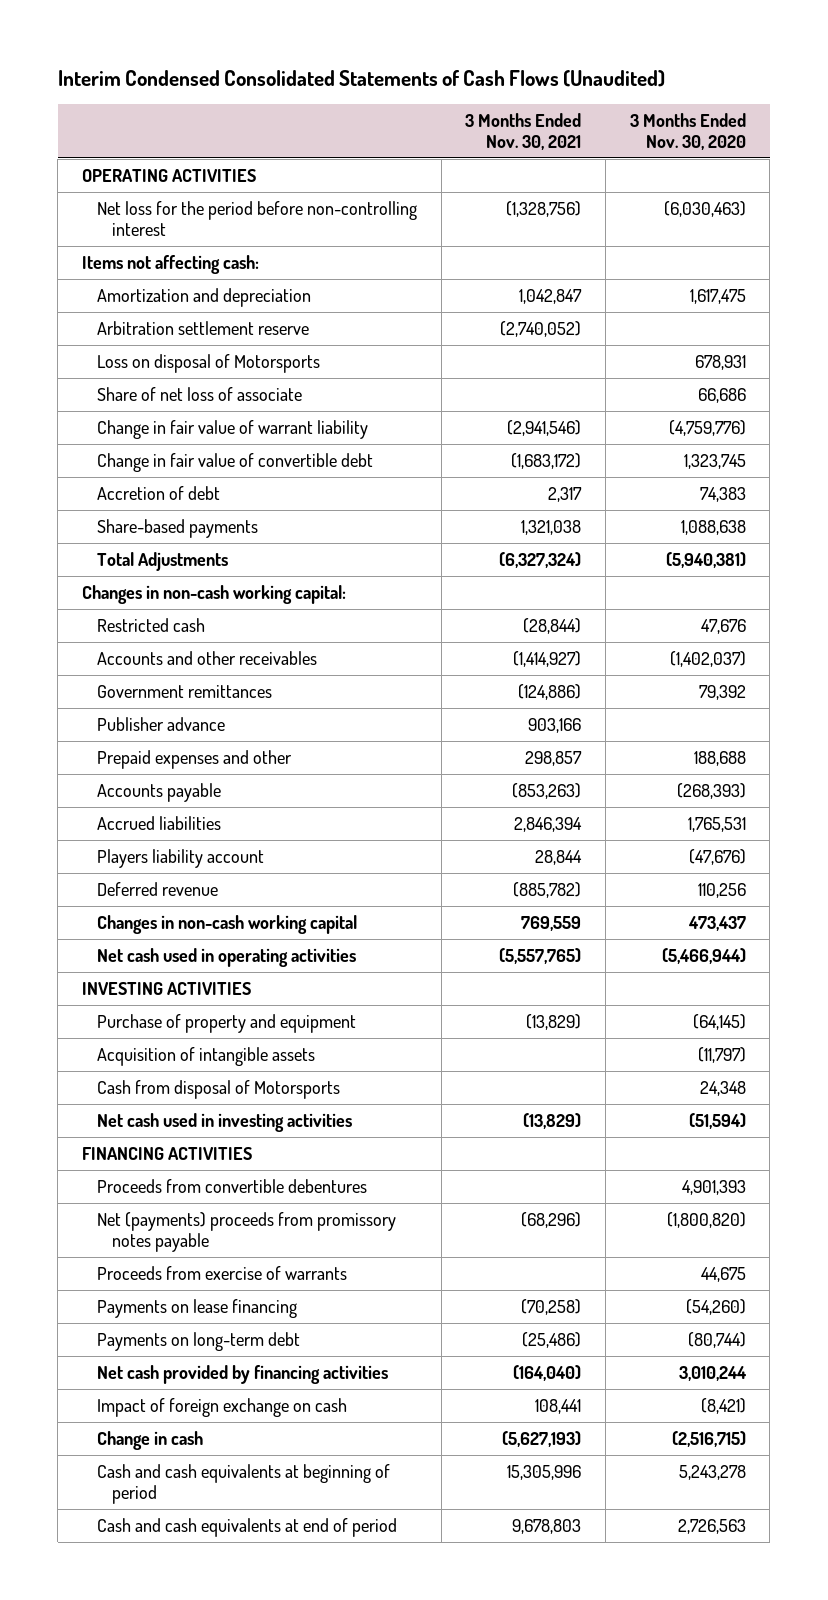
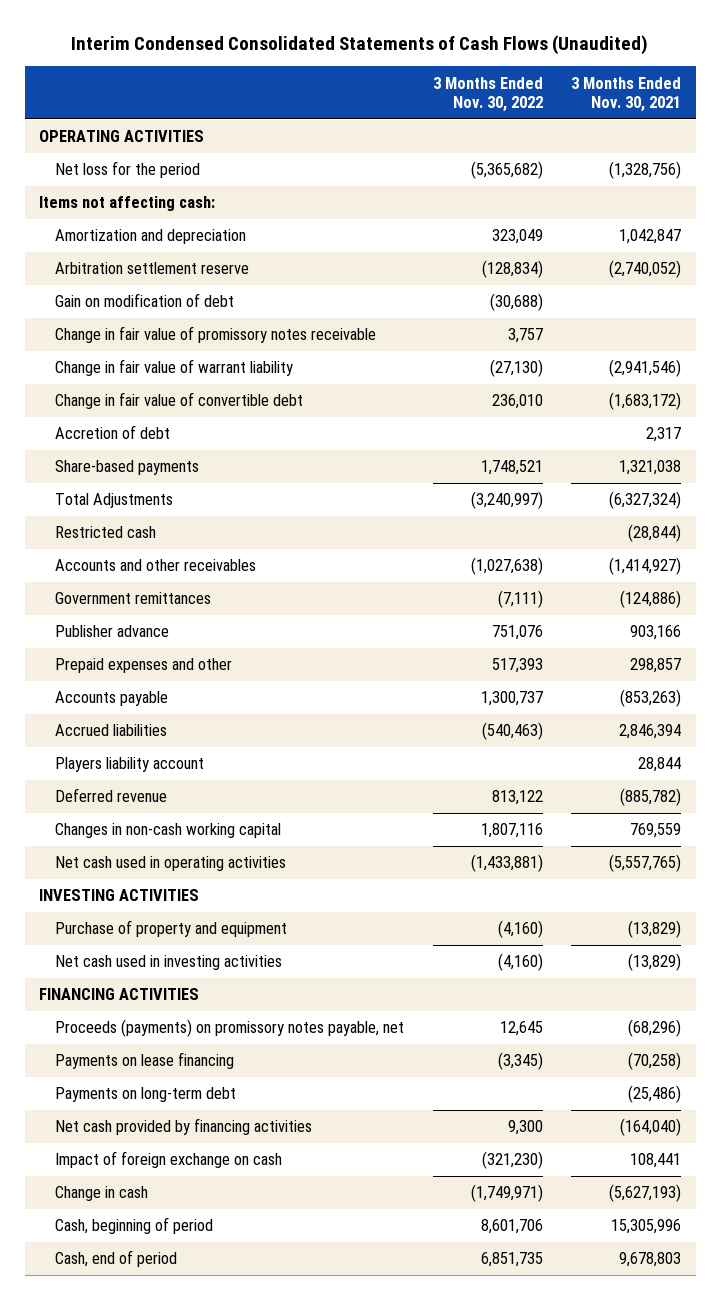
- | 3 Months Ended Nov. 30, 2021 | 3 Months Ended Nov. 30, 2020
+ | 3 Months Ended Nov. 30, 2022 | 3 Months Ended Nov. 30, 2021
- Net loss for the period before non-controlling interest | (1,328,756) | (6,030,463)
+ Net loss for the period | (5,365,682) | (1,328,756)
- Loss on disposal of Motorsports | | 678,931
- Share of net loss of associate | | 66,686
+ Gain on modification of debt | (30,688) |
+ Change in fair value of promissory notes receivable | 3,757 |
- Changes in non-cash working capital:
- Acquisition of intangible assets | | (11,797)
- Cash from disposal of Motorsports | | 24,348
- Proceeds from convertible debentures | | 4,901,393
- Net (payments) proceeds from promissory notes payable | (68,296) | (1,800,820)
- Proceeds from exercise of warrants | | 44,675
+ Proceeds (payments) on promissory notes payable, net | 12,645 | (68,296)
- Cash and cash equivalents at beginning of period | 15,305,996 | 5,243,278
- Cash and cash equivalents at end of period | 9,678,803 | 2,726,563
+ Cash, beginning of period | 8,601,706 | 15,305,996
+ Cash, end of period | 6,851,735 | 9,678,803

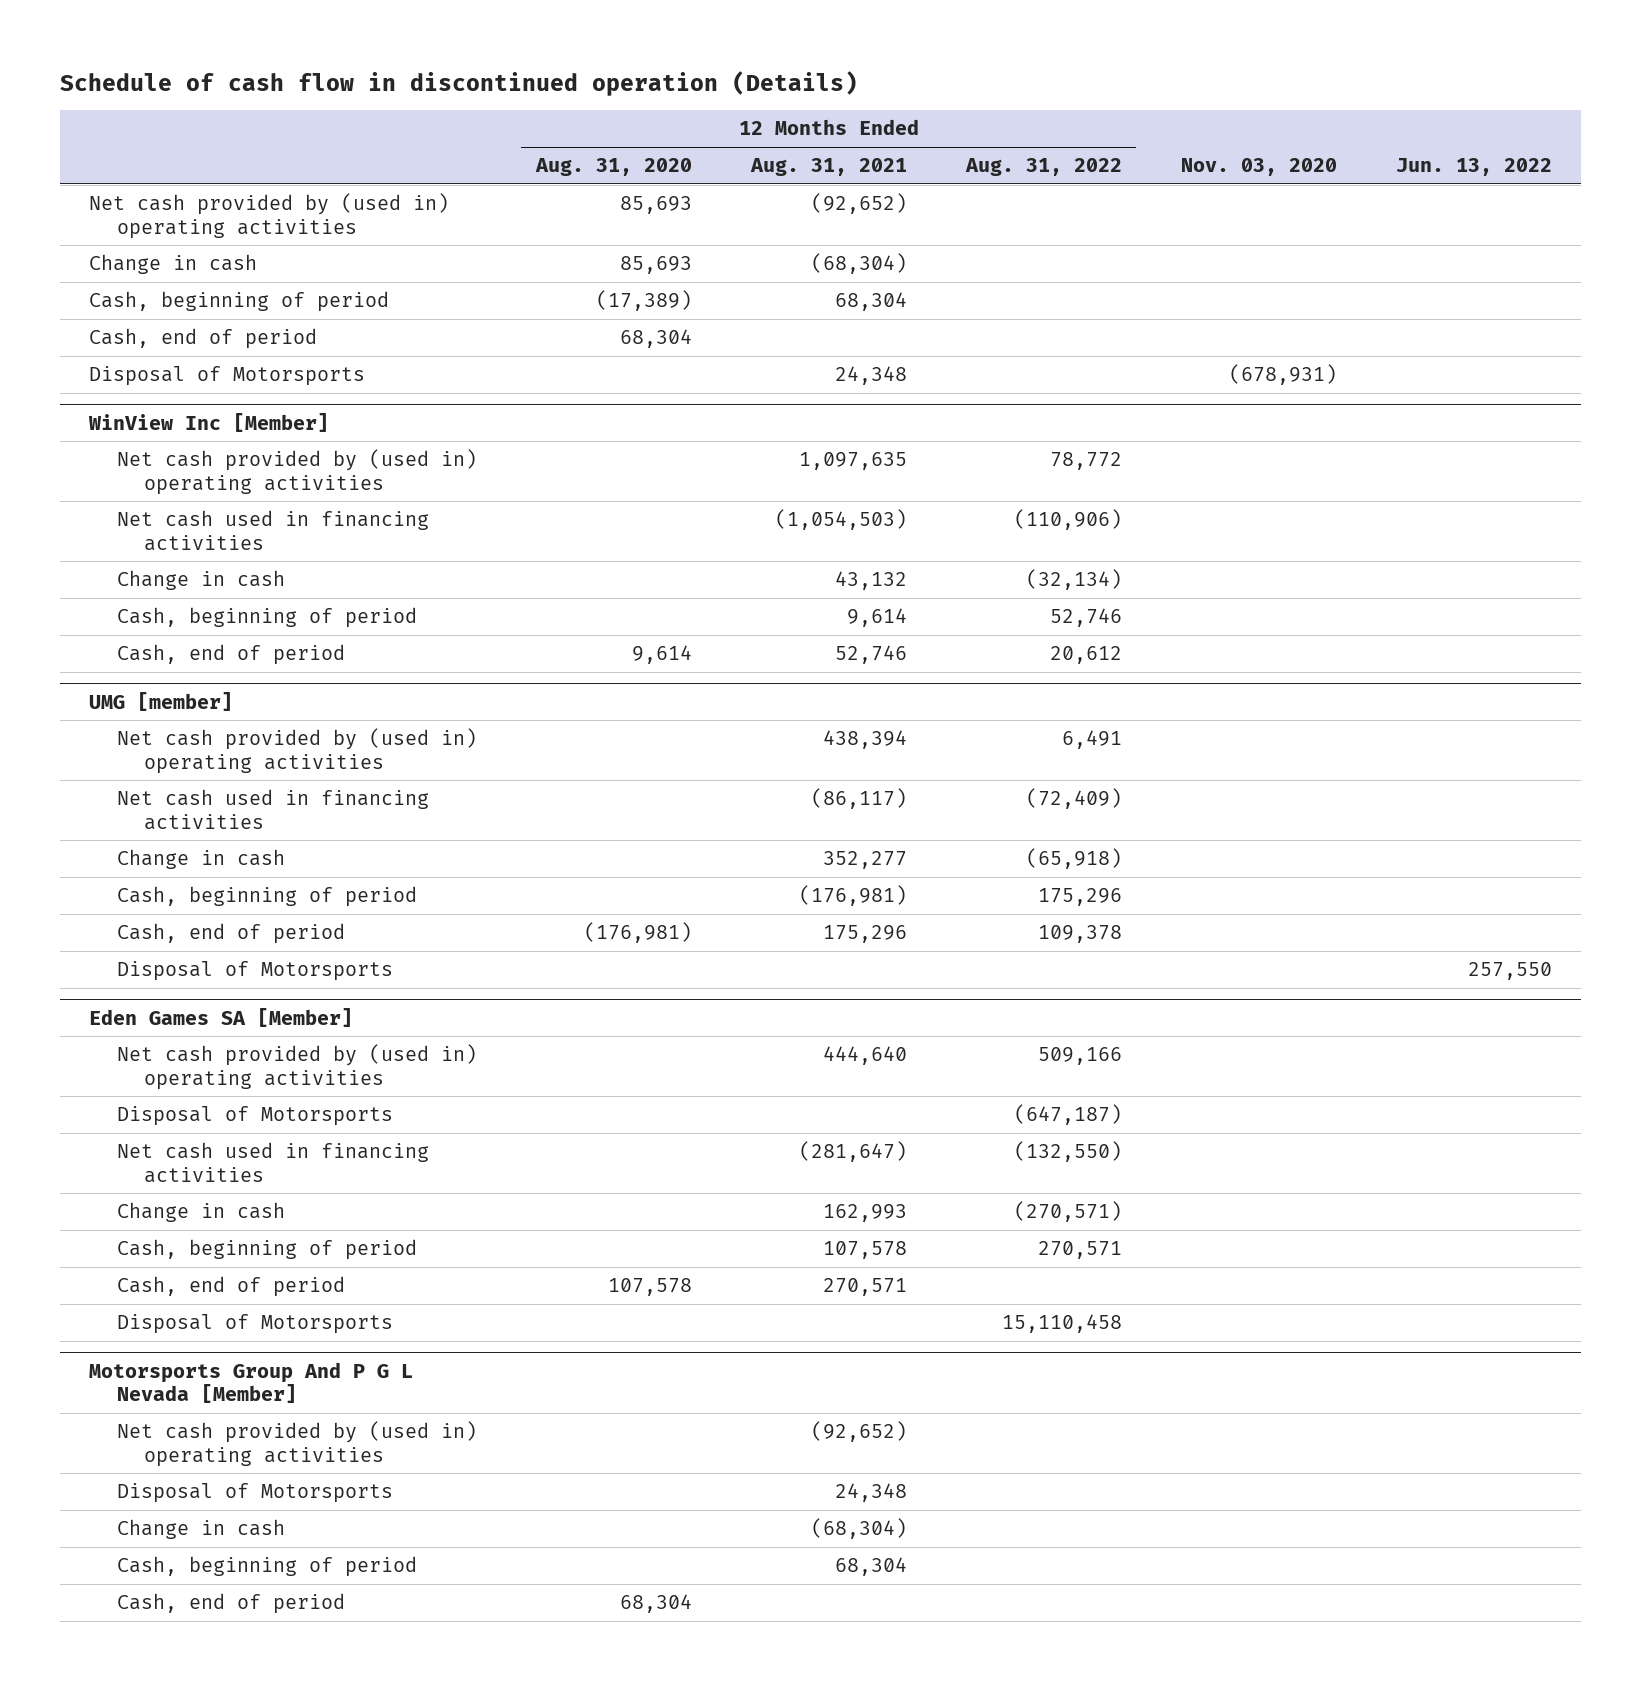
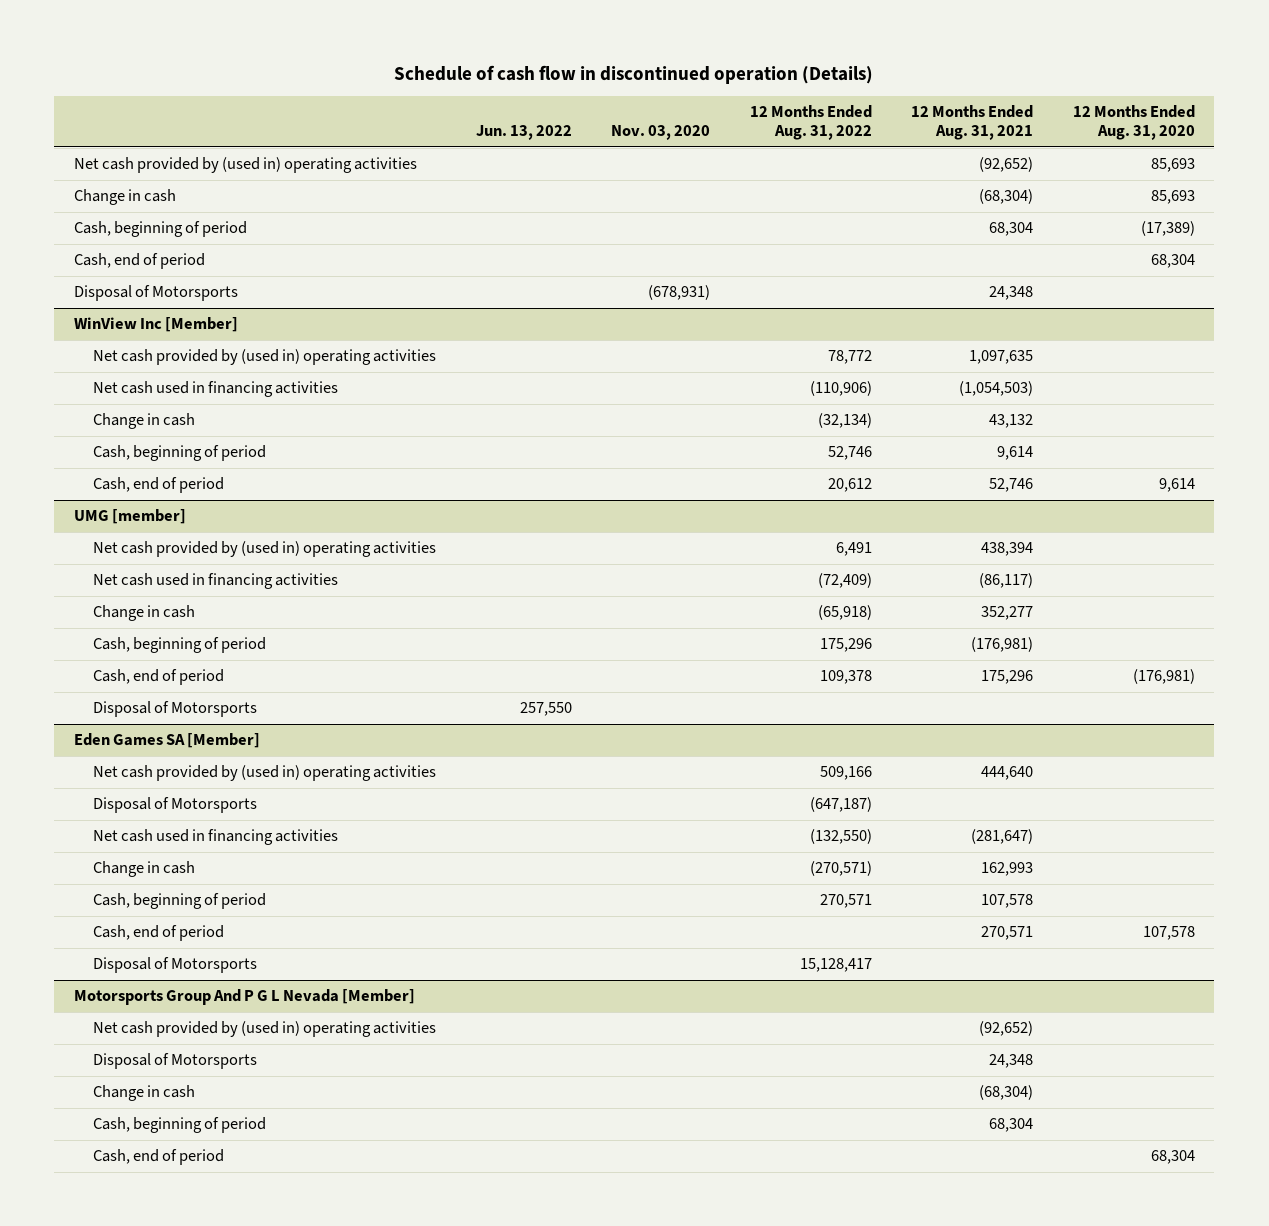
- | 12 Months Ended Aug. 31, 2020 | 12 Months Ended Aug. 31, 2021 | 12 Months Ended Aug. 31, 2022 | Nov. 03, 2020 | Jun. 13, 2022
+ | Jun. 13, 2022 | Nov. 03, 2020 | 12 Months Ended Aug. 31, 2022 | 12 Months Ended Aug. 31, 2021 | 12 Months Ended Aug. 31, 2020
@ Eden Games SA [Member]
- Disposal of Motorsports | | | 15,110,458 | |
+ Disposal of Motorsports | | | 15,128,417 | |

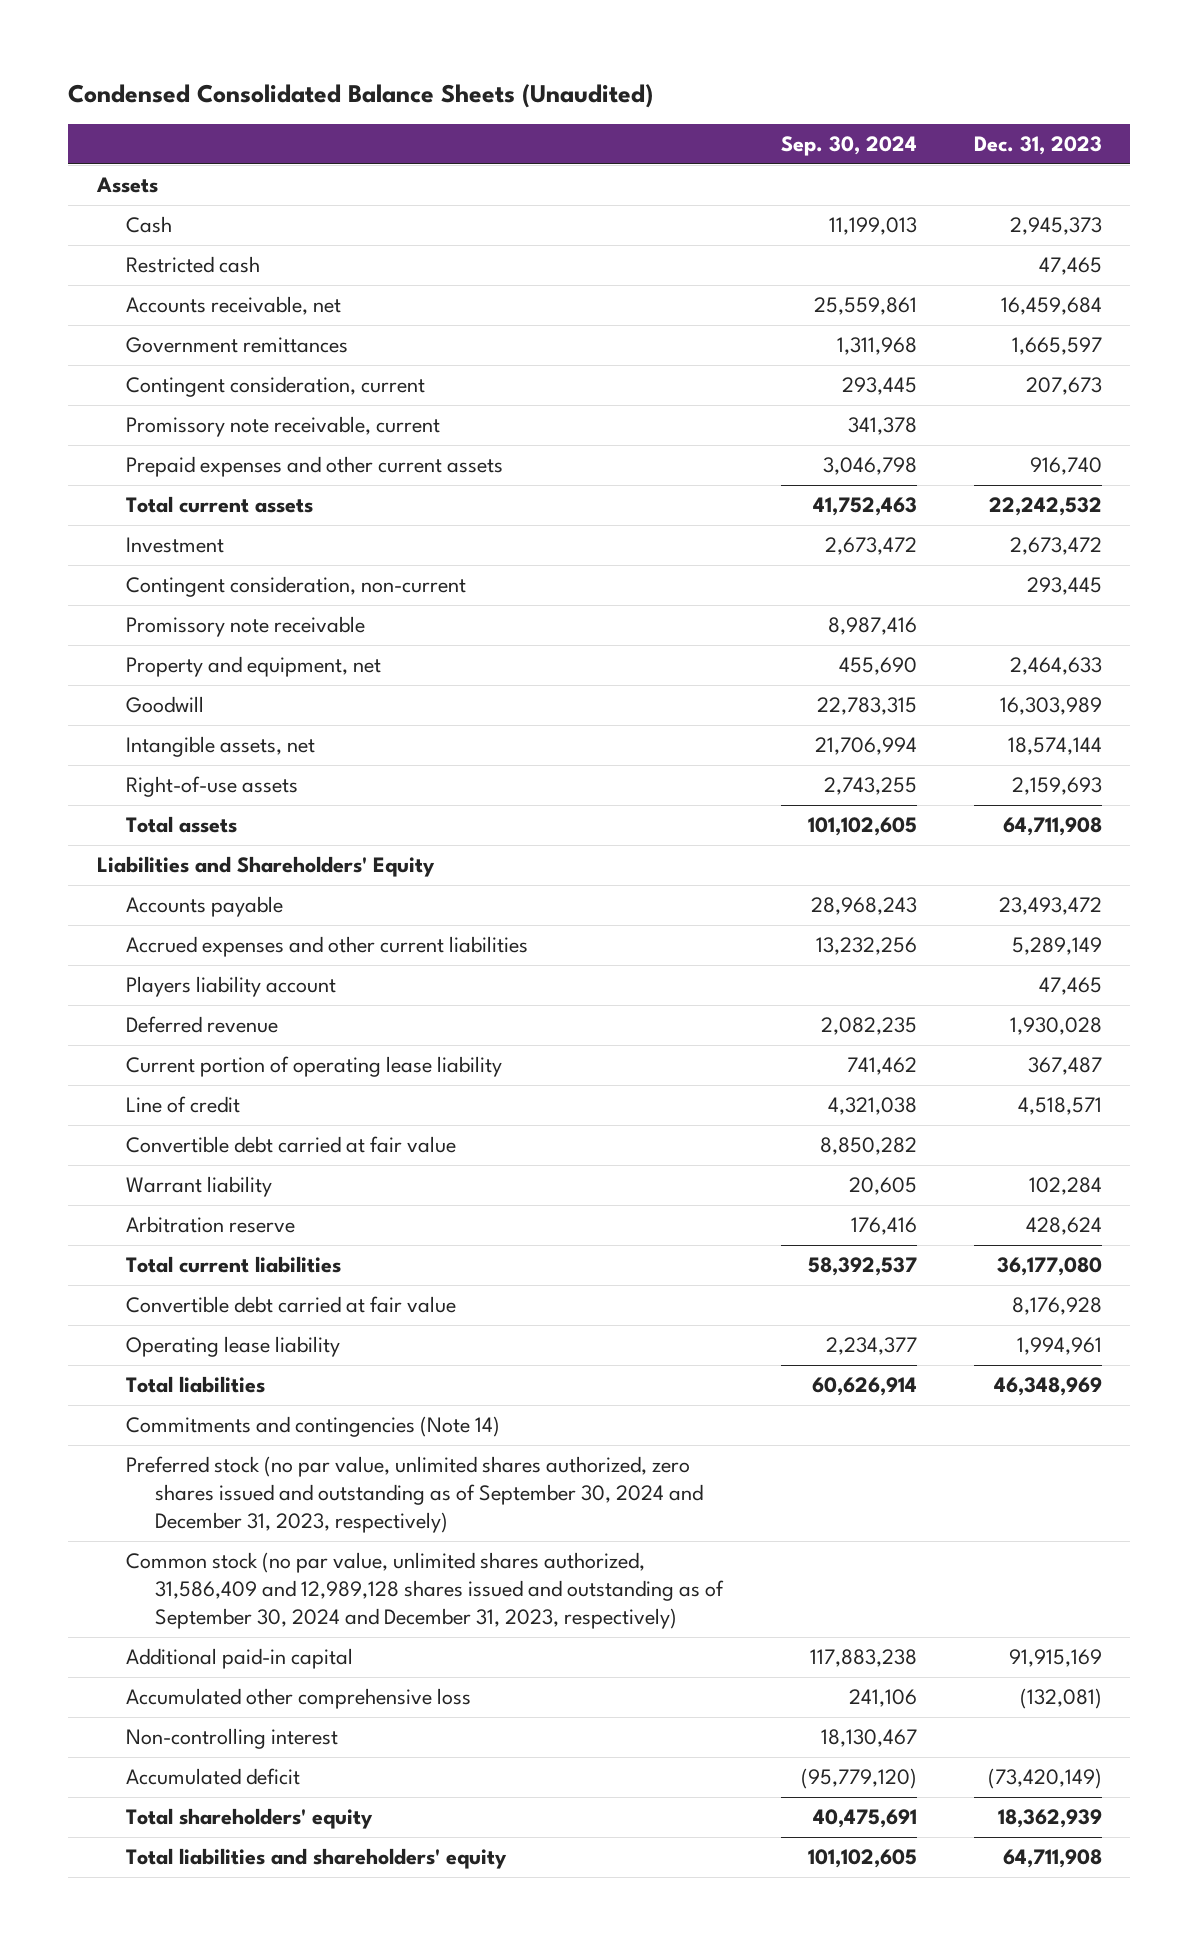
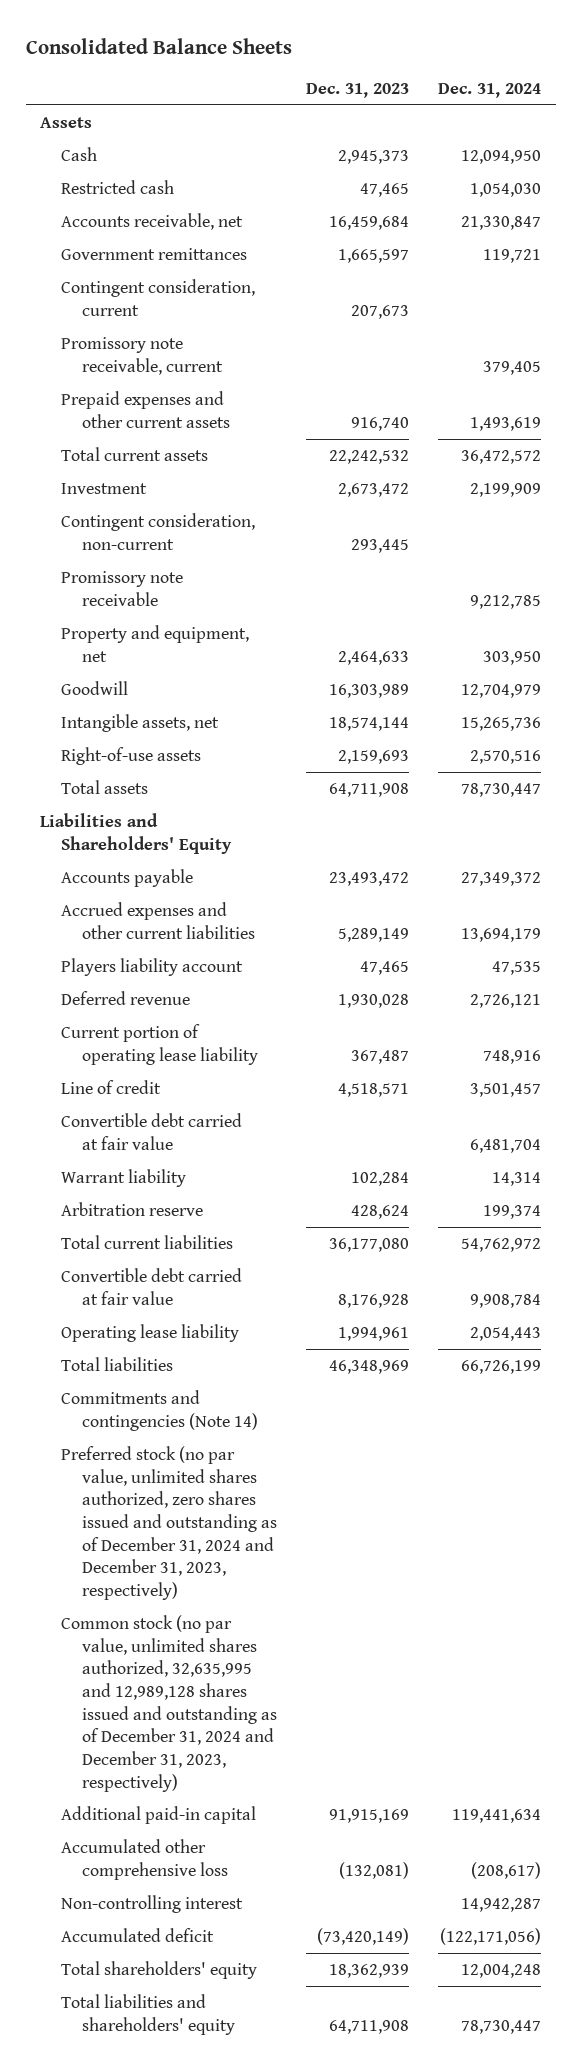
- Condensed Consolidated Balance Sheets (Unaudited)
+ Consolidated Balance Sheets
- | Sep. 30, 2024 | Dec. 31, 2023
+ | Dec. 31, 2023 | Dec. 31, 2024
- Preferred stock (no par value, unlimited shares authorized, zero shares issued and outstanding as of September 30, 2024 and December 31, 2023, respectively)
- Common stock (no par value, unlimited shares authorized, 31,586,409 and 12,989,128 shares issued and outstanding as of September 30, 2024 and December 31, 2023, respectively)
+ Preferred stock (no par value, unlimited shares authorized, zero shares issued and outstanding as of December 31, 2024 and December 31, 2023, respectively)
+ Common stock (no par value, unlimited shares authorized, 32,635,995 and 12,989,128 shares issued and outstanding as of December 31, 2024 and December 31, 2023, respectively)

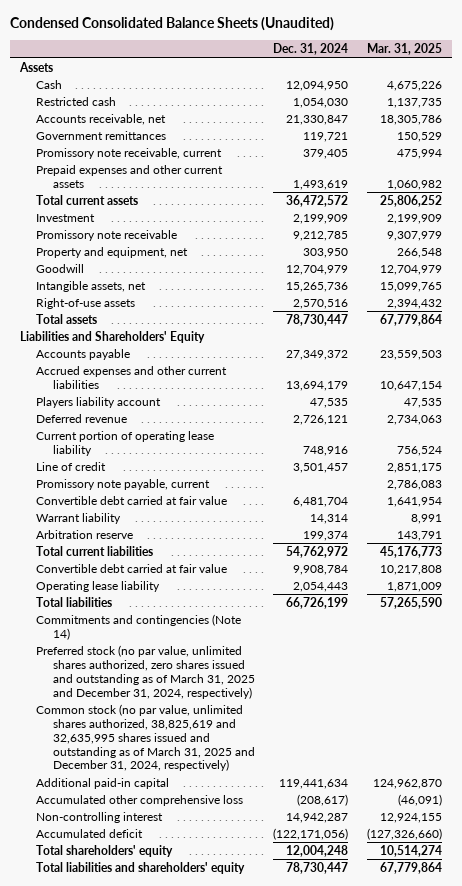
- Consolidated Balance Sheets
+ Condensed Consolidated Balance Sheets (Unaudited)
- | Dec. 31, 2023 | Dec. 31, 2024
+ | Dec. 31, 2024 | Mar. 31, 2025
- Contingent consideration, current | 207,673 |
- Contingent consideration, non-current | 293,445 |
+ Promissory note payable, current | | 2,786,083
- Preferred stock (no par value, unlimited shares authorized, zero shares issued and outstanding as of December 31, 2024 and December 31, 2023, respectively)
- Common stock (no par value, unlimited shares authorized, 32,635,995 and 12,989,128 shares issued and outstanding as of December 31, 2024 and December 31, 2023, respectively)
+ Preferred stock (no par value, unlimited shares authorized, zero shares issued and outstanding as of March 31, 2025 and December 31, 2024, respectively)
+ Common stock (no par value, unlimited shares authorized, 38,825,619 and 32,635,995 shares issued and outstanding as of March 31, 2025 and December 31, 2024, respectively)

